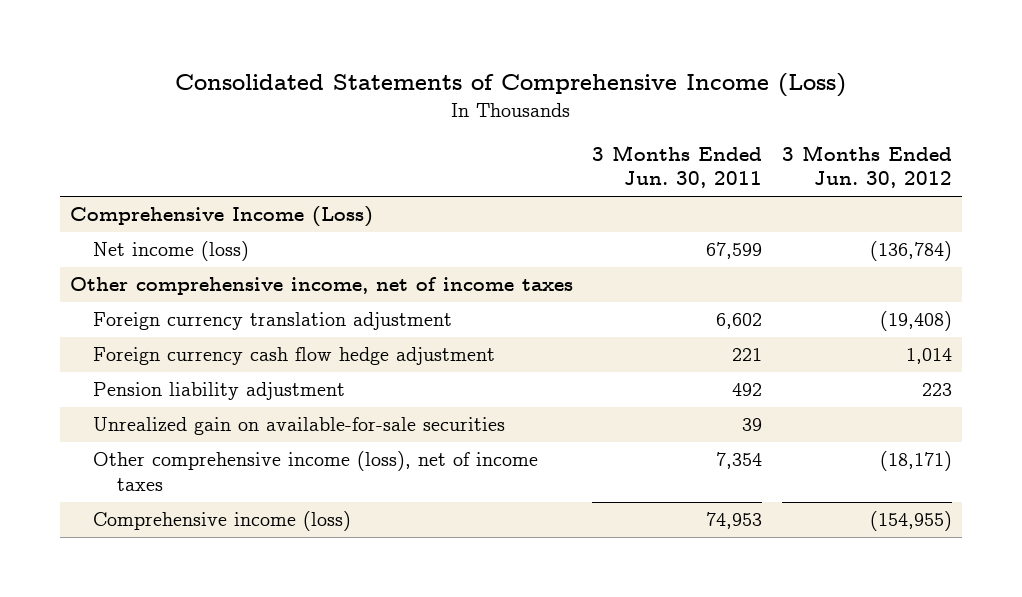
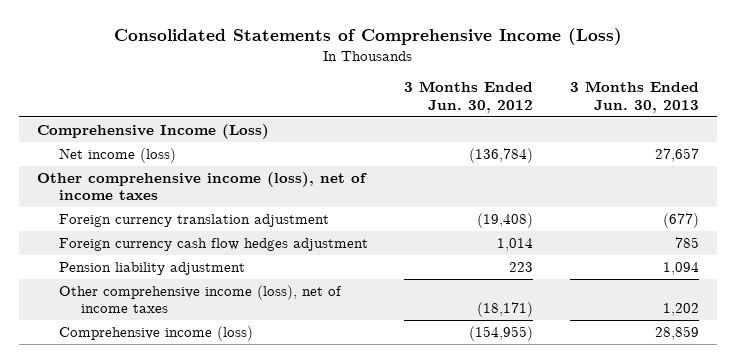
- | 3 Months Ended Jun. 30, 2011 | 3 Months Ended Jun. 30, 2012
+ | 3 Months Ended Jun. 30, 2012 | 3 Months Ended Jun. 30, 2013
- Other comprehensive income, net of income taxes
+ Other comprehensive income (loss), net of income taxes
- Foreign currency cash flow hedge adjustment | 221 | 1,014
+ Foreign currency cash flow hedges adjustment | 1,014 | 785
- Unrealized gain on available-for-sale securities | 39 |

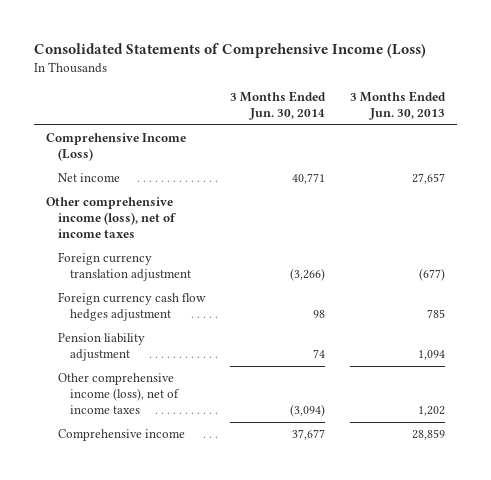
- | 3 Months Ended Jun. 30, 2012 | 3 Months Ended Jun. 30, 2013
+ | 3 Months Ended Jun. 30, 2014 | 3 Months Ended Jun. 30, 2013
- Net income (loss) | (136,784) | 27,657
+ Net income | 40,771 | 27,657
- Comprehensive income (loss) | (154,955) | 28,859
+ Comprehensive income | 37,677 | 28,859

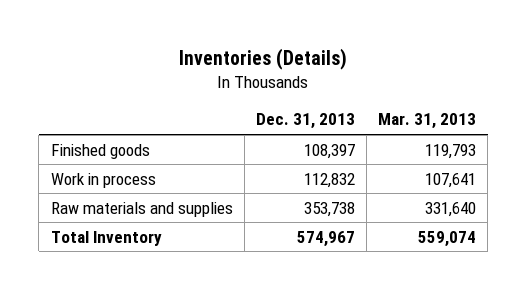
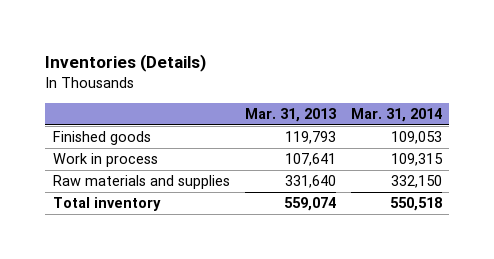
- | Dec. 31, 2013 | Mar. 31, 2013
+ | Mar. 31, 2013 | Mar. 31, 2014
- Total Inventory | 574,967 | 559,074
+ Total inventory | 559,074 | 550,518

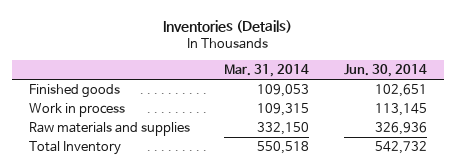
- | Mar. 31, 2013 | Mar. 31, 2014
+ | Mar. 31, 2014 | Jun. 30, 2014
- Total inventory | 559,074 | 550,518
+ Total Inventory | 550,518 | 542,732

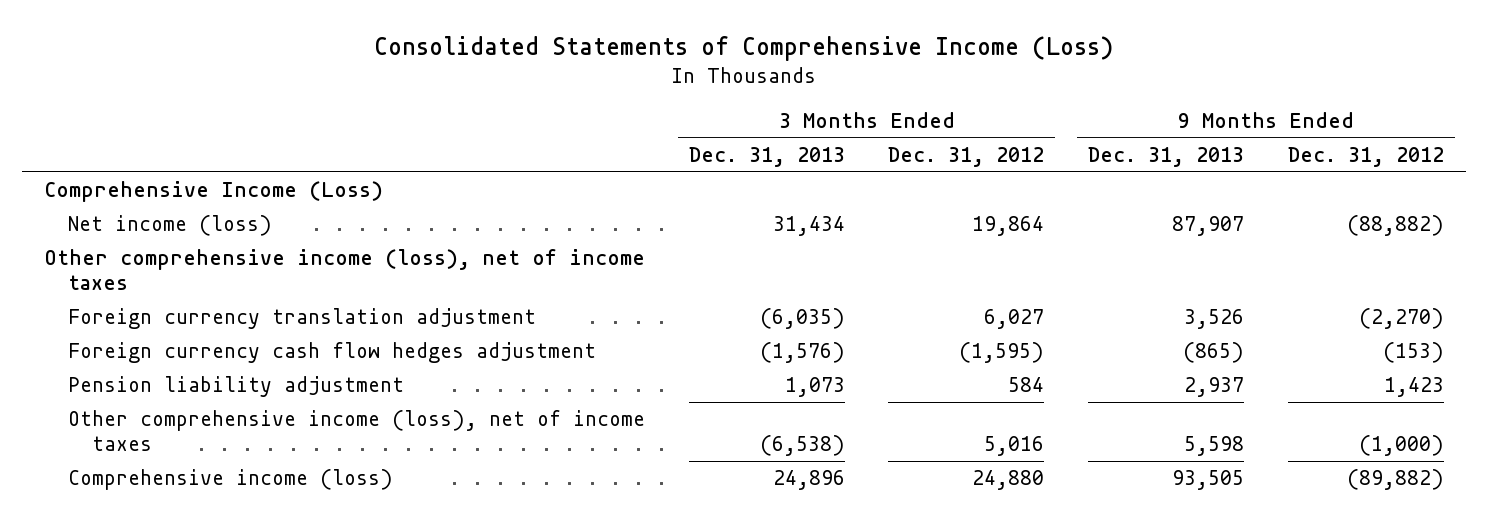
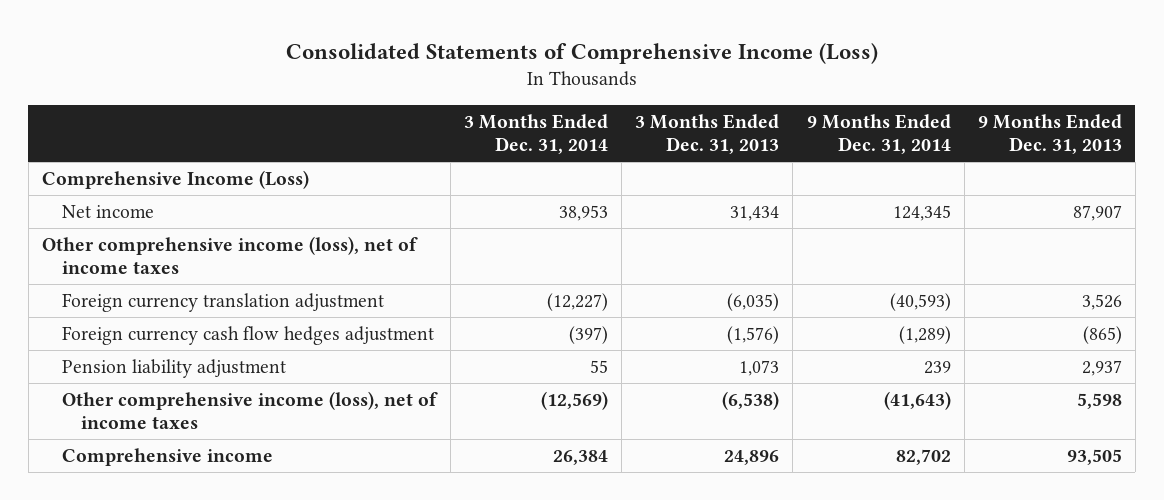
- | 3 Months Ended Dec. 31, 2013 | 3 Months Ended Dec. 31, 2012 | 9 Months Ended Dec. 31, 2013 | 9 Months Ended Dec. 31, 2012
+ | 3 Months Ended Dec. 31, 2014 | 3 Months Ended Dec. 31, 2013 | 9 Months Ended Dec. 31, 2014 | 9 Months Ended Dec. 31, 2013
- Net income (loss) | 31,434 | 19,864 | 87,907 | (88,882)
+ Net income | 38,953 | 31,434 | 124,345 | 87,907
- Comprehensive income (loss) | 24,896 | 24,880 | 93,505 | (89,882)
+ Comprehensive income | 26,384 | 24,896 | 82,702 | 93,505

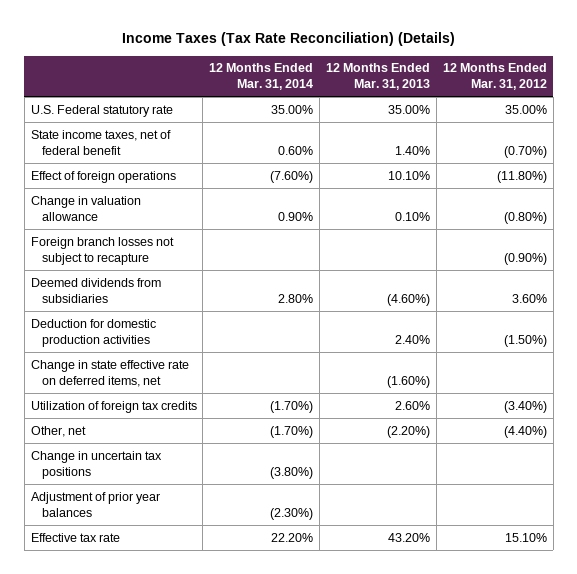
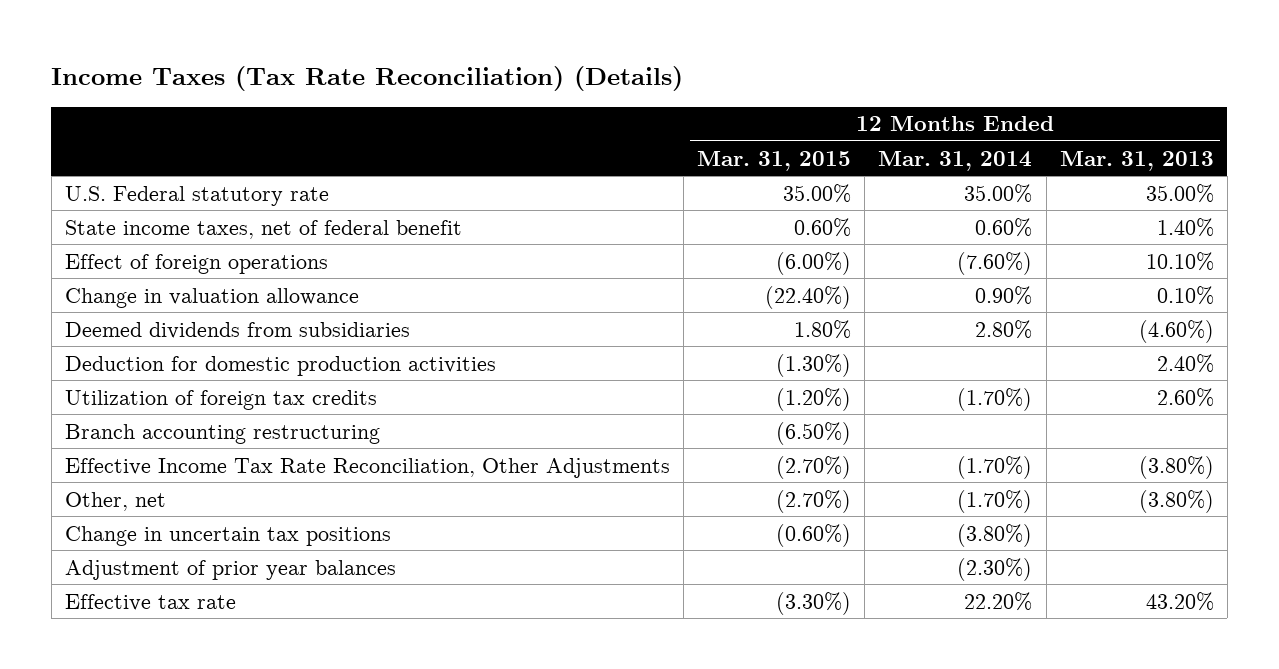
- | 12 Months Ended Mar. 31, 2014 | 12 Months Ended Mar. 31, 2013 | 12 Months Ended Mar. 31, 2012
+ | 12 Months Ended Mar. 31, 2015 | 12 Months Ended Mar. 31, 2014 | 12 Months Ended Mar. 31, 2013
- Foreign branch losses not subject to recapture | | | (0.90%)
- Change in state effective rate on deferred items, net | | (1.60%) |
- Other, net | (1.70%) | (2.20%) | (4.40%)
+ Branch accounting restructuring | (6.50%) | |
+ Effective Income Tax Rate Reconciliation, Other Adjustments | (2.70%) | (1.70%) | (3.80%)
+ Other, net | (2.70%) | (1.70%) | (3.80%)

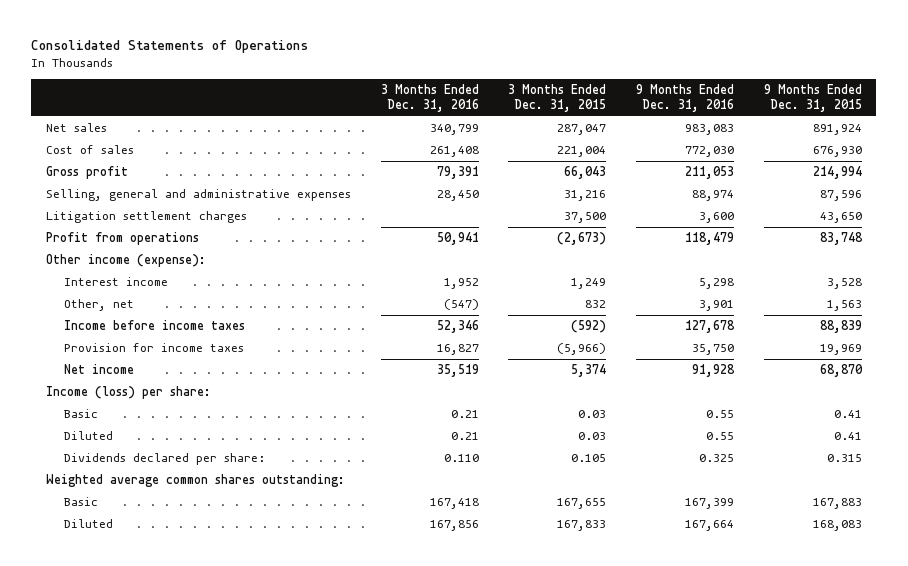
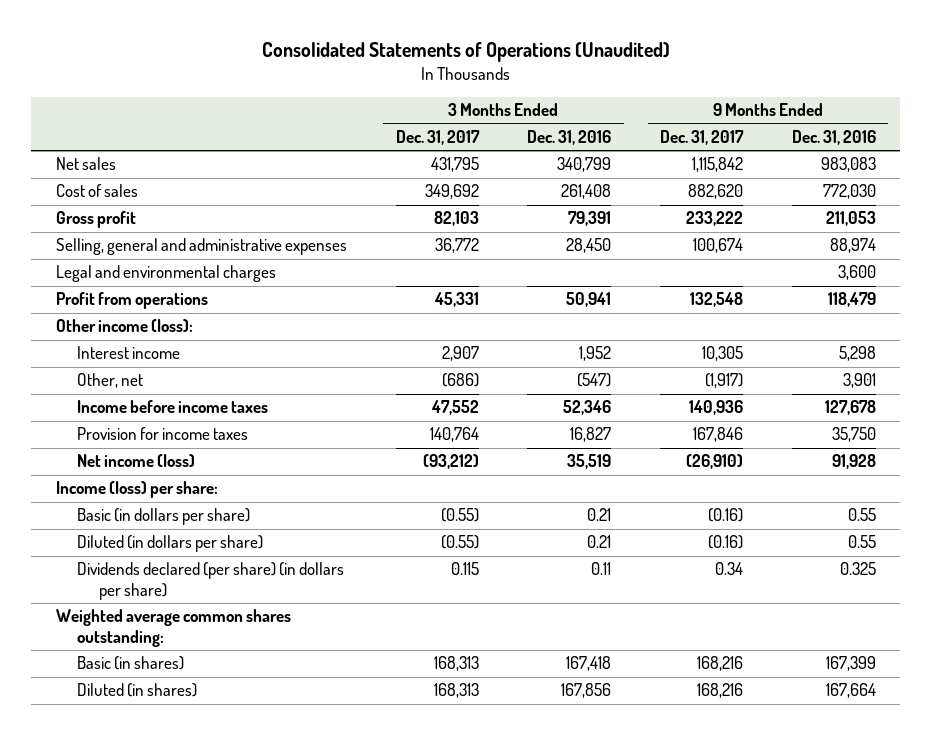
- Consolidated Statements of Operations
+ Consolidated Statements of Operations (Unaudited)
- | 3 Months Ended Dec. 31, 2016 | 3 Months Ended Dec. 31, 2015 | 9 Months Ended Dec. 31, 2016 | 9 Months Ended Dec. 31, 2015
+ | 3 Months Ended Dec. 31, 2017 | 3 Months Ended Dec. 31, 2016 | 9 Months Ended Dec. 31, 2017 | 9 Months Ended Dec. 31, 2016
- Litigation settlement charges | | 37,500 | 3,600 | 43,650
+ Legal and environmental charges | | | | 3,600
- Other income (expense):
+ Other income (loss):
- Net income | 35,519 | 5,374 | 91,928 | 68,870
+ Net income (loss) | (93,212) | 35,519 | (26,910) | 91,928
- Basic | 0.21 | 0.03 | 0.55 | 0.41
- Diluted | 0.21 | 0.03 | 0.55 | 0.41
- Dividends declared per share: | 0.110 | 0.105 | 0.325 | 0.315
+ Basic (in dollars per share) | (0.55) | 0.21 | (0.16) | 0.55
+ Diluted (in dollars per share) | (0.55) | 0.21 | (0.16) | 0.55
+ Dividends declared (per share) (in dollars per share) | 0.115 | 0.11 | 0.34 | 0.325
- Basic | 167,418 | 167,655 | 167,399 | 167,883
- Diluted | 167,856 | 167,833 | 167,664 | 168,083
+ Basic (in shares) | 168,313 | 167,418 | 168,216 | 167,399
+ Diluted (in shares) | 168,313 | 167,856 | 168,216 | 167,664

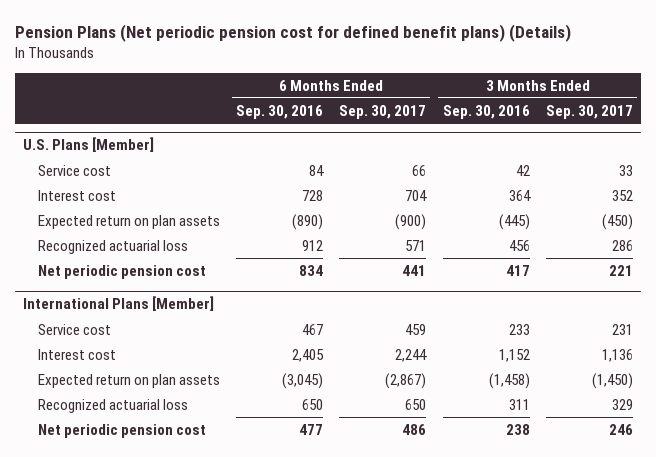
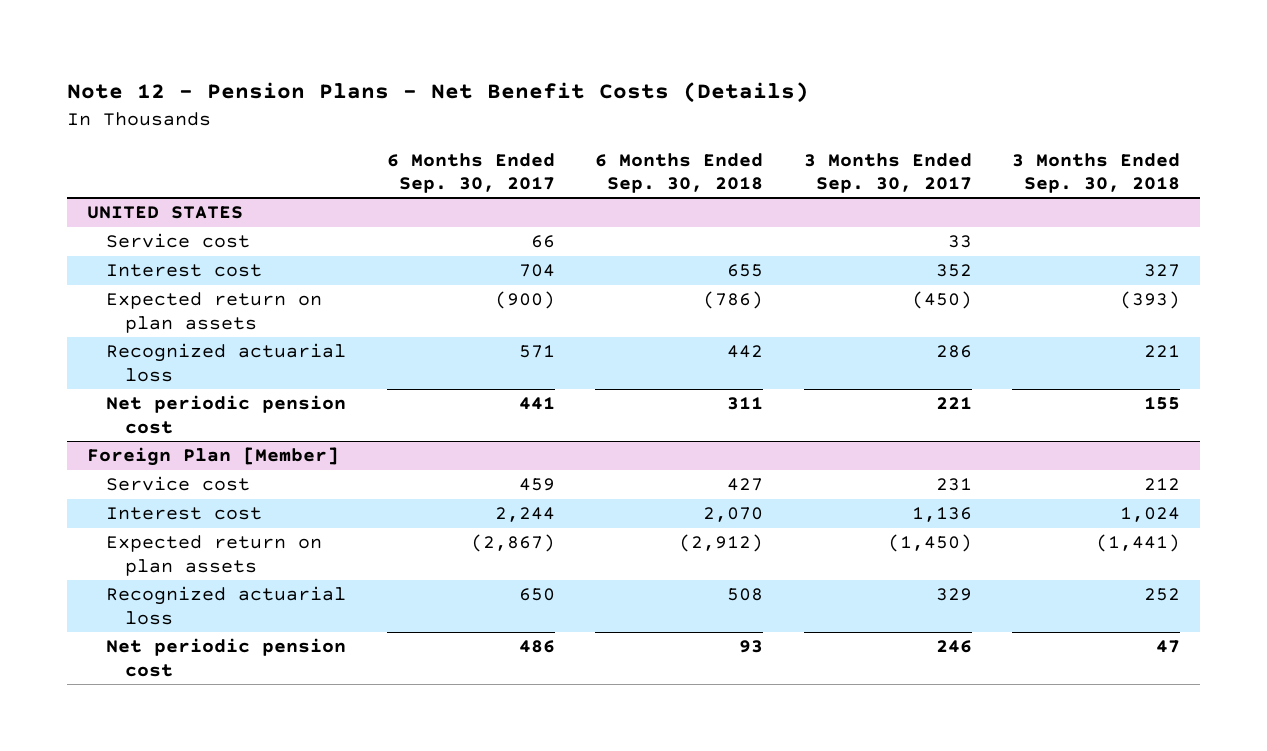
- Pension Plans (Net periodic pension cost for defined benefit plans) (Details)
+ Note 12 - Pension Plans - Net Benefit Costs (Details)
- | 6 Months Ended Sep. 30, 2016 | 6 Months Ended Sep. 30, 2017 | 3 Months Ended Sep. 30, 2016 | 3 Months Ended Sep. 30, 2017
+ | 6 Months Ended Sep. 30, 2017 | 6 Months Ended Sep. 30, 2018 | 3 Months Ended Sep. 30, 2017 | 3 Months Ended Sep. 30, 2018
- U.S. Plans [Member]
+ UNITED STATES
- International Plans [Member]
+ Foreign Plan [Member]

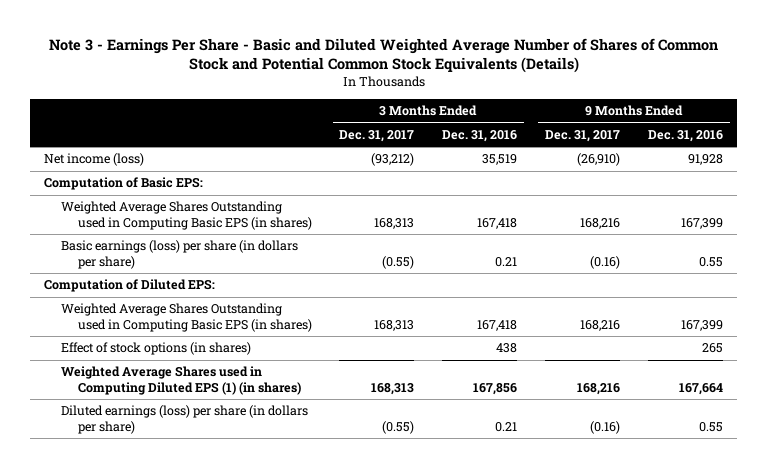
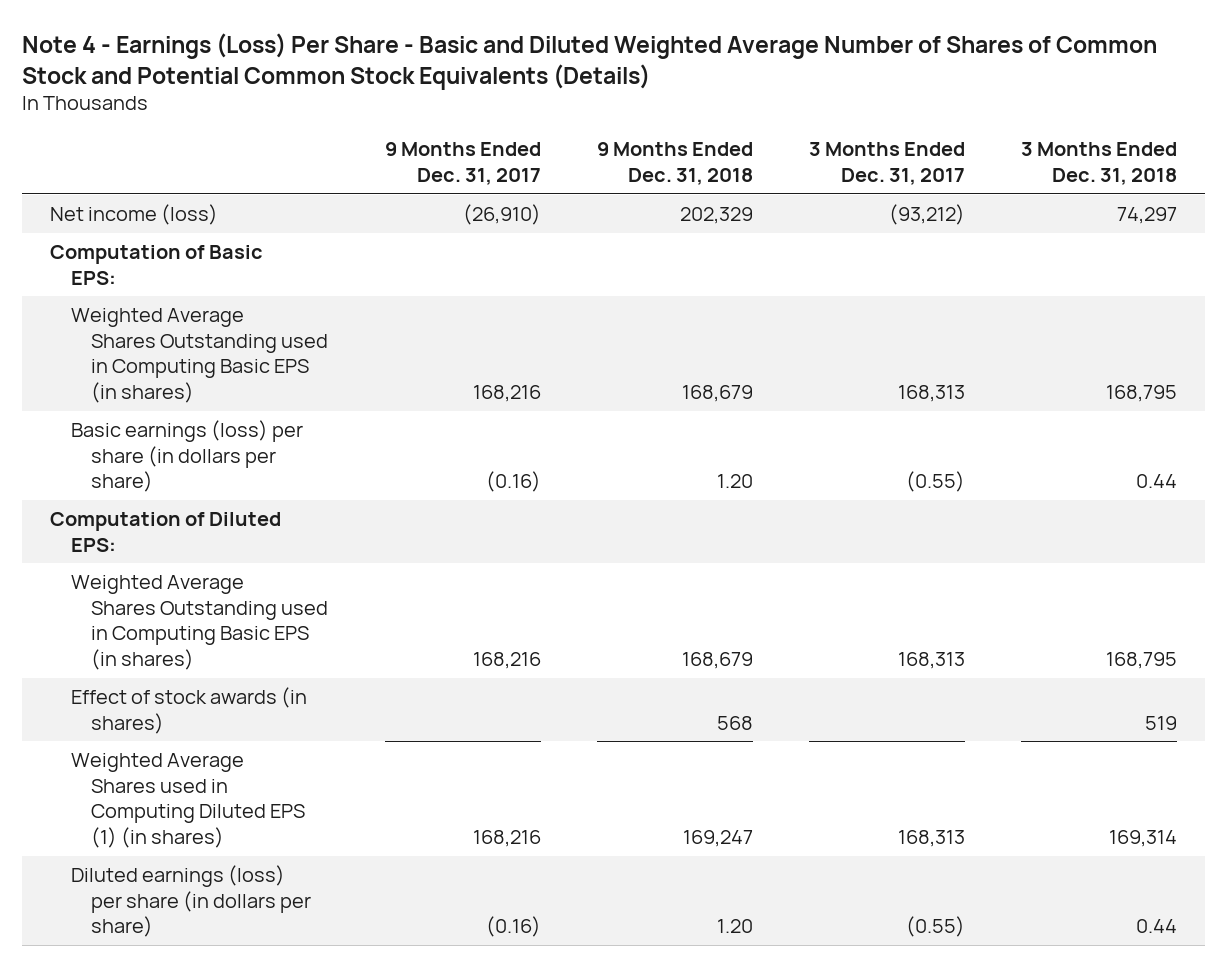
- Note 3 - Earnings Per Share - Basic and Diluted Weighted Average Number of Shares of Common Stock and Potential Common Stock Equivalents (Details)
+ Note 4 - Earnings (Loss) Per Share - Basic and Diluted Weighted Average Number of Shares of Common Stock and Potential Common Stock Equivalents (Details)
- | 3 Months Ended Dec. 31, 2017 | 3 Months Ended Dec. 31, 2016 | 9 Months Ended Dec. 31, 2017 | 9 Months Ended Dec. 31, 2016
+ | 9 Months Ended Dec. 31, 2017 | 9 Months Ended Dec. 31, 2018 | 3 Months Ended Dec. 31, 2017 | 3 Months Ended Dec. 31, 2018
- Effect of stock options (in shares) | | 438 | | 265
+ Effect of stock awards (in shares) | | 568 | | 519

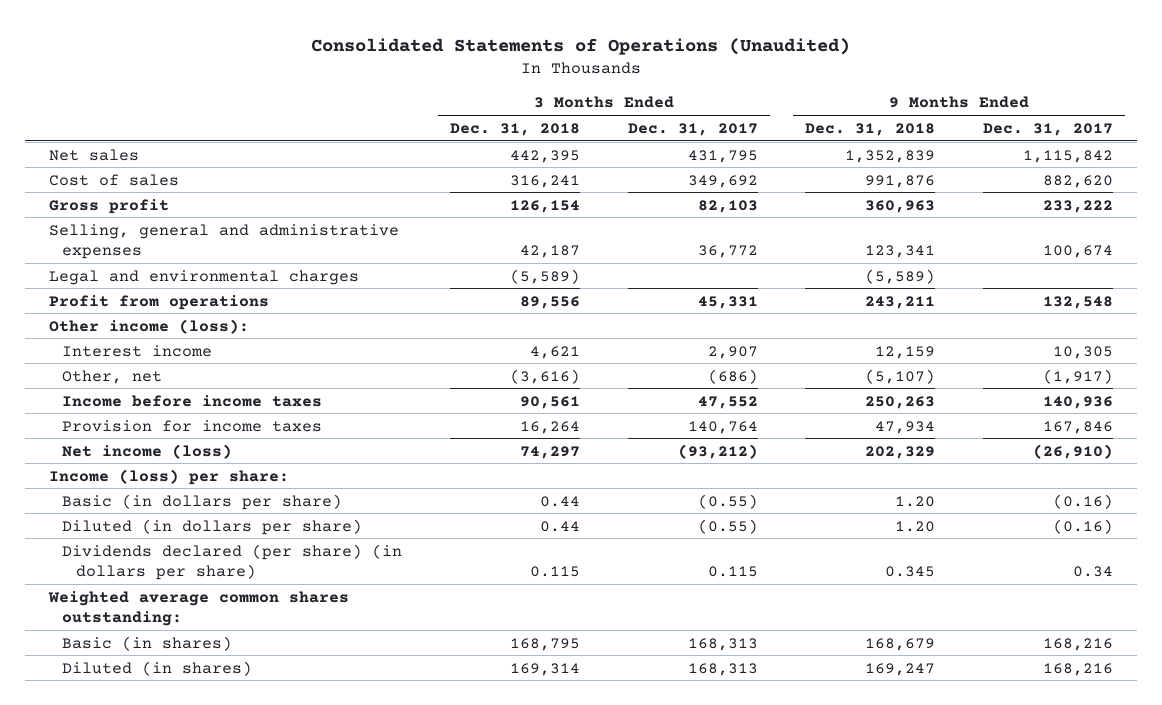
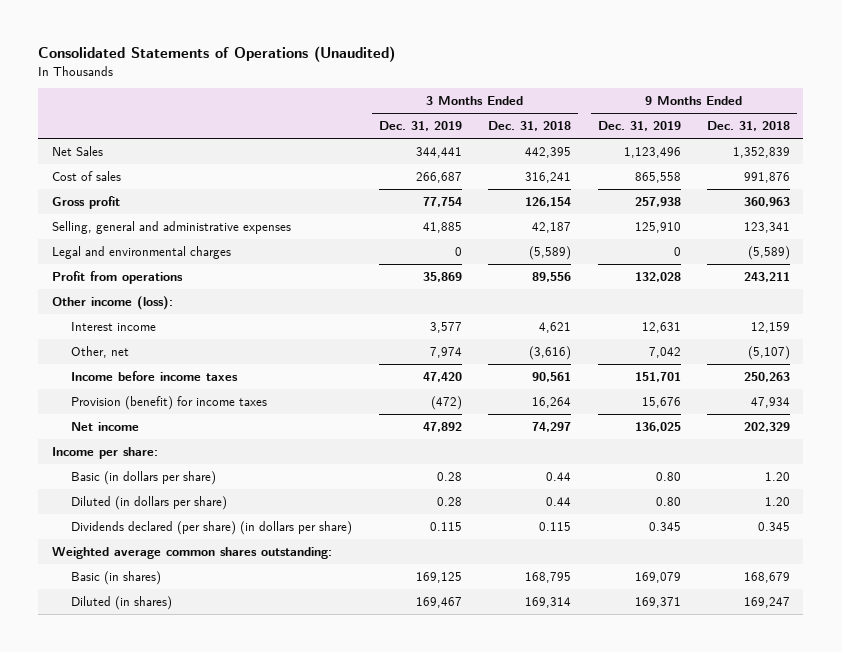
- | 3 Months Ended Dec. 31, 2018 | 3 Months Ended Dec. 31, 2017 | 9 Months Ended Dec. 31, 2018 | 9 Months Ended Dec. 31, 2017
+ | 3 Months Ended Dec. 31, 2019 | 3 Months Ended Dec. 31, 2018 | 9 Months Ended Dec. 31, 2019 | 9 Months Ended Dec. 31, 2018
- Net sales | 442,395 | 431,795 | 1,352,839 | 1,115,842
+ Net Sales | 344,441 | 442,395 | 1,123,496 | 1,352,839
- Provision for income taxes | 16,264 | 140,764 | 47,934 | 167,846
- Net income (loss) | 74,297 | (93,212) | 202,329 | (26,910)
- Income (loss) per share:
+ Provision (benefit) for income taxes | (472) | 16,264 | 15,676 | 47,934
+ Net income | 47,892 | 74,297 | 136,025 | 202,329
+ Income per share:

